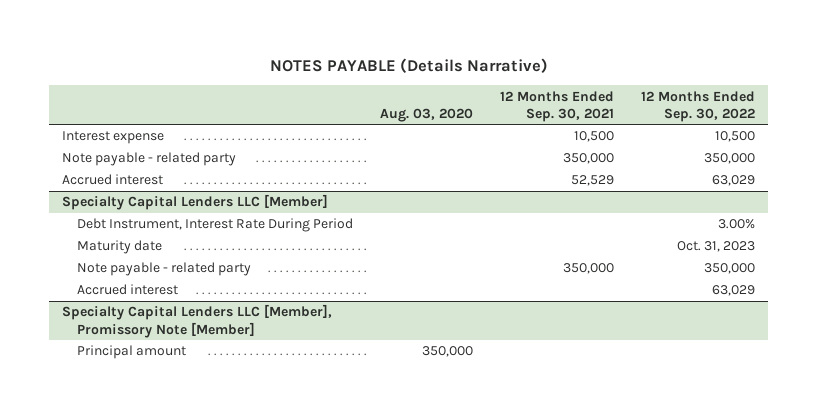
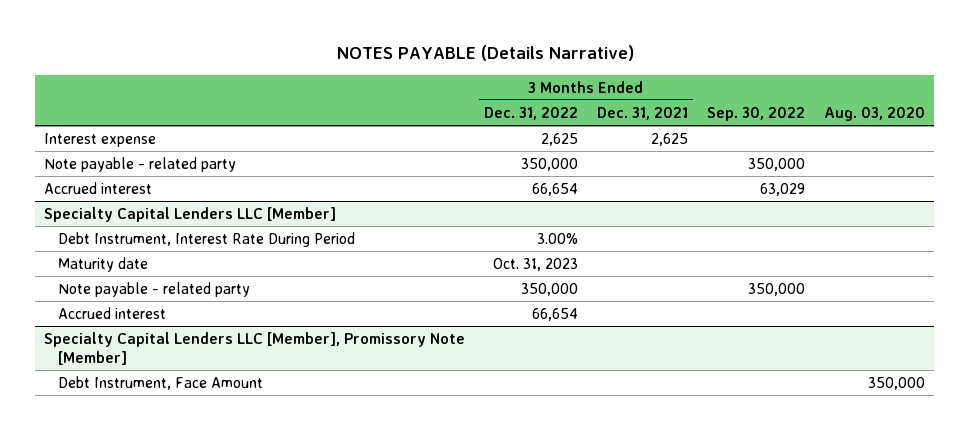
- | Aug. 03, 2020 | 12 Months Ended Sep. 30, 2021 | 12 Months Ended Sep. 30, 2022
+ | 3 Months Ended Dec. 31, 2022 | 3 Months Ended Dec. 31, 2021 | Sep. 30, 2022 | Aug. 03, 2020
@ Specialty Capital Lenders LLC [Member], Promissory Note [Member]
- Principal amount | 350,000 | |
+ Debt Instrument, Face Amount | | | | 350,000

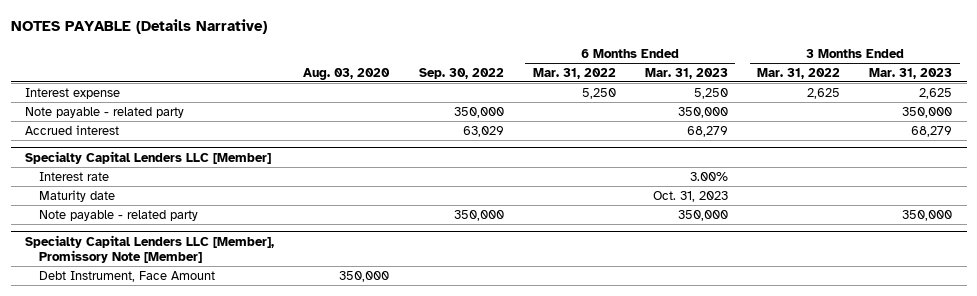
- | 3 Months Ended Dec. 31, 2022 | 3 Months Ended Dec. 31, 2021 | Sep. 30, 2022 | Aug. 03, 2020
+ | Aug. 03, 2020 | Sep. 30, 2022 | 6 Months Ended Mar. 31, 2022 | 6 Months Ended Mar. 31, 2023 | 3 Months Ended Mar. 31, 2022 | 3 Months Ended Mar. 31, 2023
@ Specialty Capital Lenders LLC [Member]
- Debt Instrument, Interest Rate During Period | 3.00% | | |
+ Interest rate | | | | 3.00% | |
- Accrued interest | 66,654 | | |

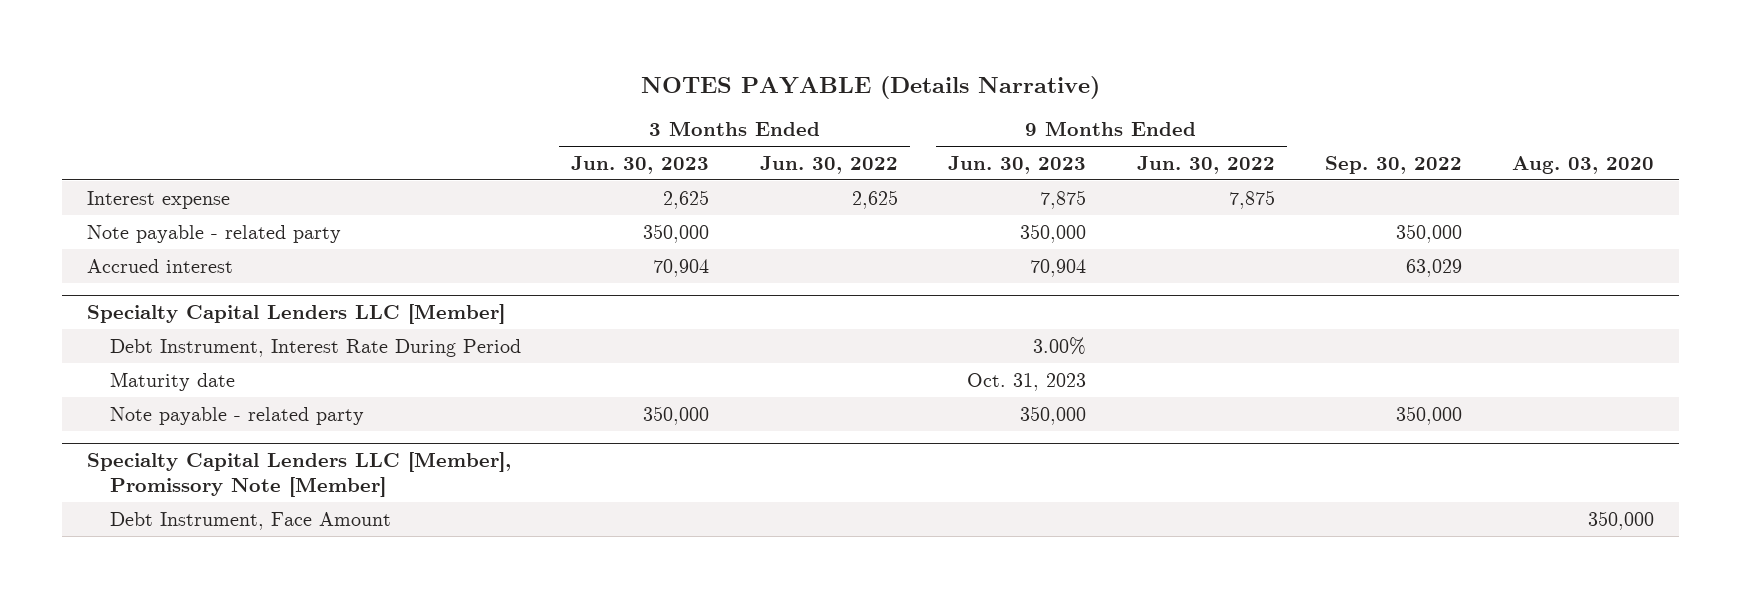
- | Aug. 03, 2020 | Sep. 30, 2022 | 6 Months Ended Mar. 31, 2022 | 6 Months Ended Mar. 31, 2023 | 3 Months Ended Mar. 31, 2022 | 3 Months Ended Mar. 31, 2023
+ | 3 Months Ended Jun. 30, 2023 | 3 Months Ended Jun. 30, 2022 | 9 Months Ended Jun. 30, 2023 | 9 Months Ended Jun. 30, 2022 | Sep. 30, 2022 | Aug. 03, 2020
@ Specialty Capital Lenders LLC [Member]
- Interest rate | | | | 3.00% | |
+ Debt Instrument, Interest Rate During Period | | | 3.00% | | |

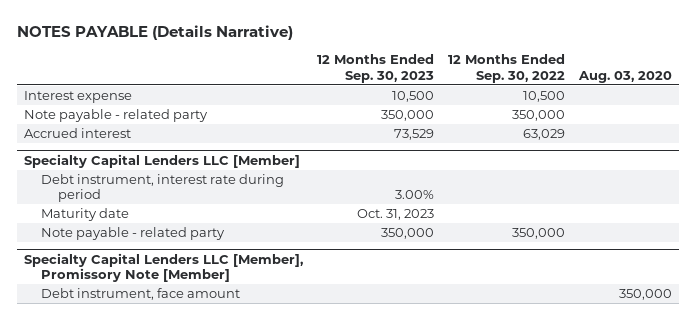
- | 3 Months Ended Jun. 30, 2023 | 3 Months Ended Jun. 30, 2022 | 9 Months Ended Jun. 30, 2023 | 9 Months Ended Jun. 30, 2022 | Sep. 30, 2022 | Aug. 03, 2020
+ | 12 Months Ended Sep. 30, 2023 | 12 Months Ended Sep. 30, 2022 | Aug. 03, 2020
@ Specialty Capital Lenders LLC [Member]
- Debt Instrument, Interest Rate During Period | | | 3.00% | | |
+ Debt instrument, interest rate during period | 3.00% | |
@ Specialty Capital Lenders LLC [Member], Promissory Note [Member]
- Debt Instrument, Face Amount | | | | | | 350,000
+ Debt instrument, face amount | | | 350,000

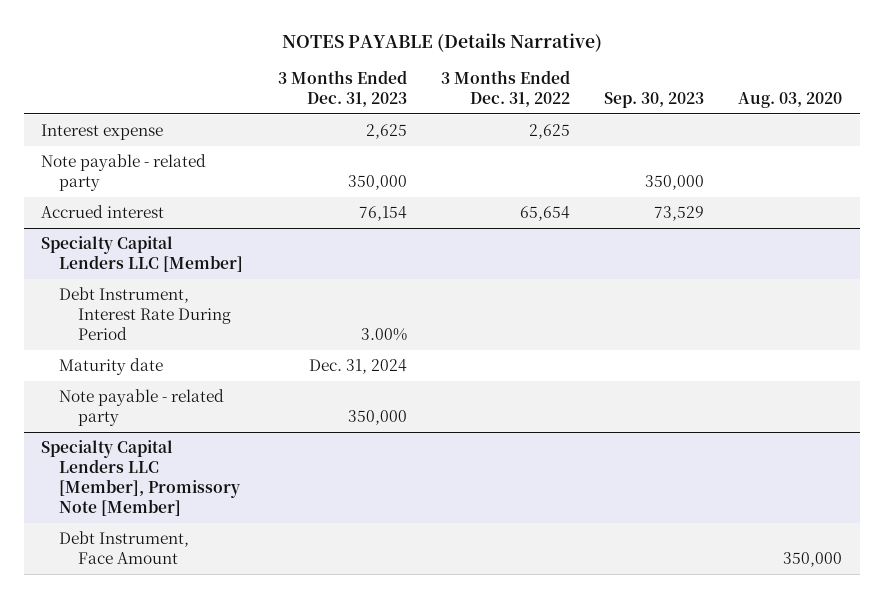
- | 12 Months Ended Sep. 30, 2023 | 12 Months Ended Sep. 30, 2022 | Aug. 03, 2020
+ | 3 Months Ended Dec. 31, 2023 | 3 Months Ended Dec. 31, 2022 | Sep. 30, 2023 | Aug. 03, 2020
@ Specialty Capital Lenders LLC [Member]
- Debt instrument, interest rate during period | 3.00% | |
+ Debt Instrument, Interest Rate During Period | 3.00% | | |
@ Specialty Capital Lenders LLC [Member], Promissory Note [Member]
- Debt instrument, face amount | | | 350,000
+ Debt Instrument, Face Amount | | | | 350,000

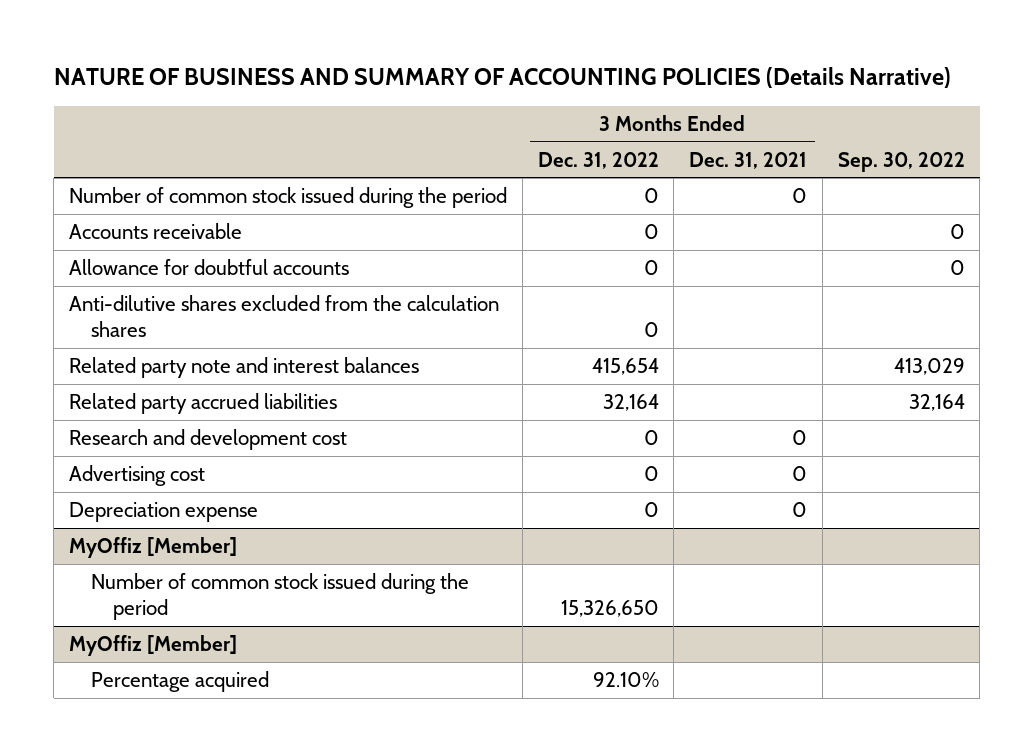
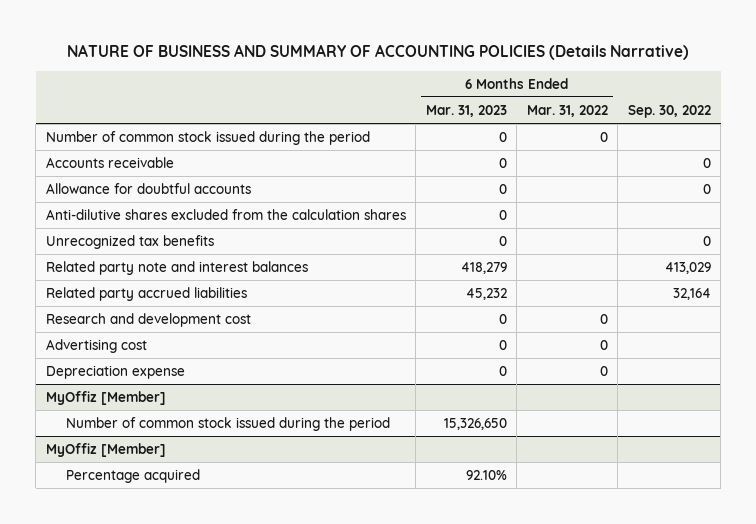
- | 3 Months Ended Dec. 31, 2022 | 3 Months Ended Dec. 31, 2021 | Sep. 30, 2022
+ | 6 Months Ended Mar. 31, 2023 | 6 Months Ended Mar. 31, 2022 | Sep. 30, 2022
+ Unrecognized tax benefits | 0 | | 0

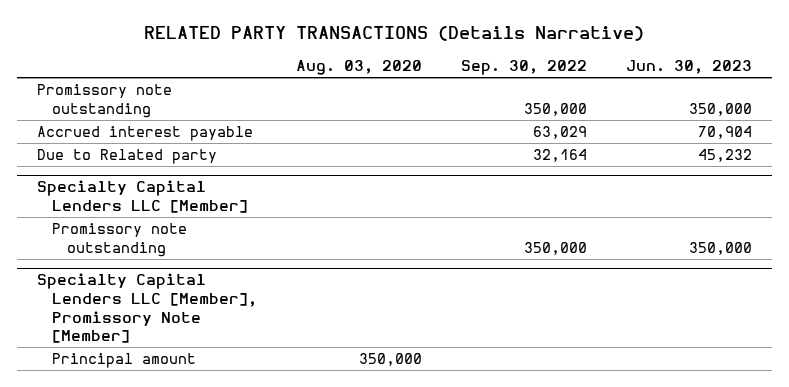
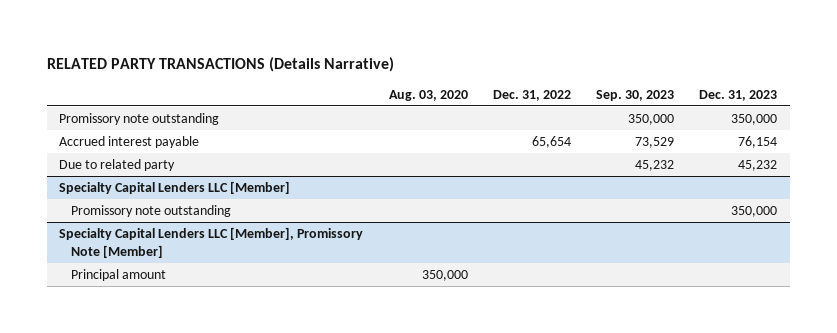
- | Aug. 03, 2020 | Sep. 30, 2022 | Jun. 30, 2023
+ | Aug. 03, 2020 | Dec. 31, 2022 | Sep. 30, 2023 | Dec. 31, 2023
- Due to Related party | | 32,164 | 45,232
+ Due to related party | | | 45,232 | 45,232

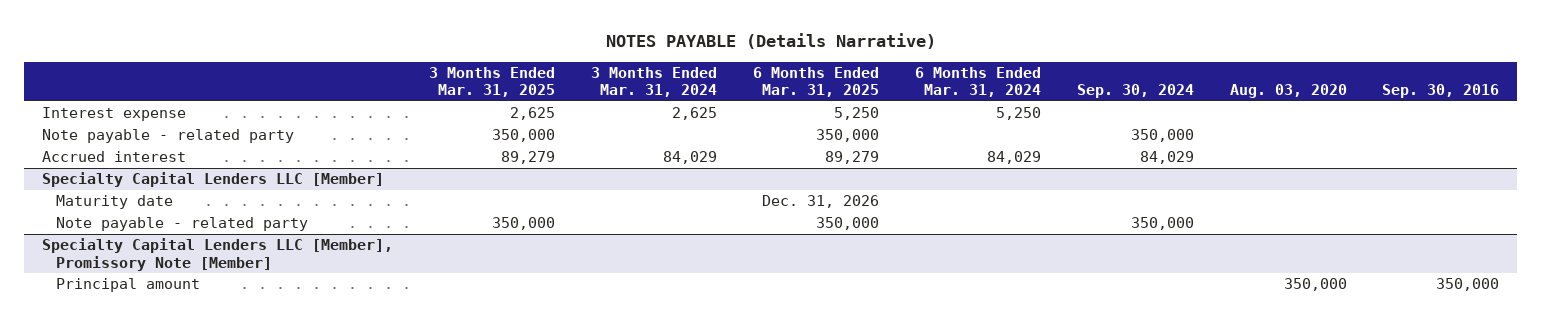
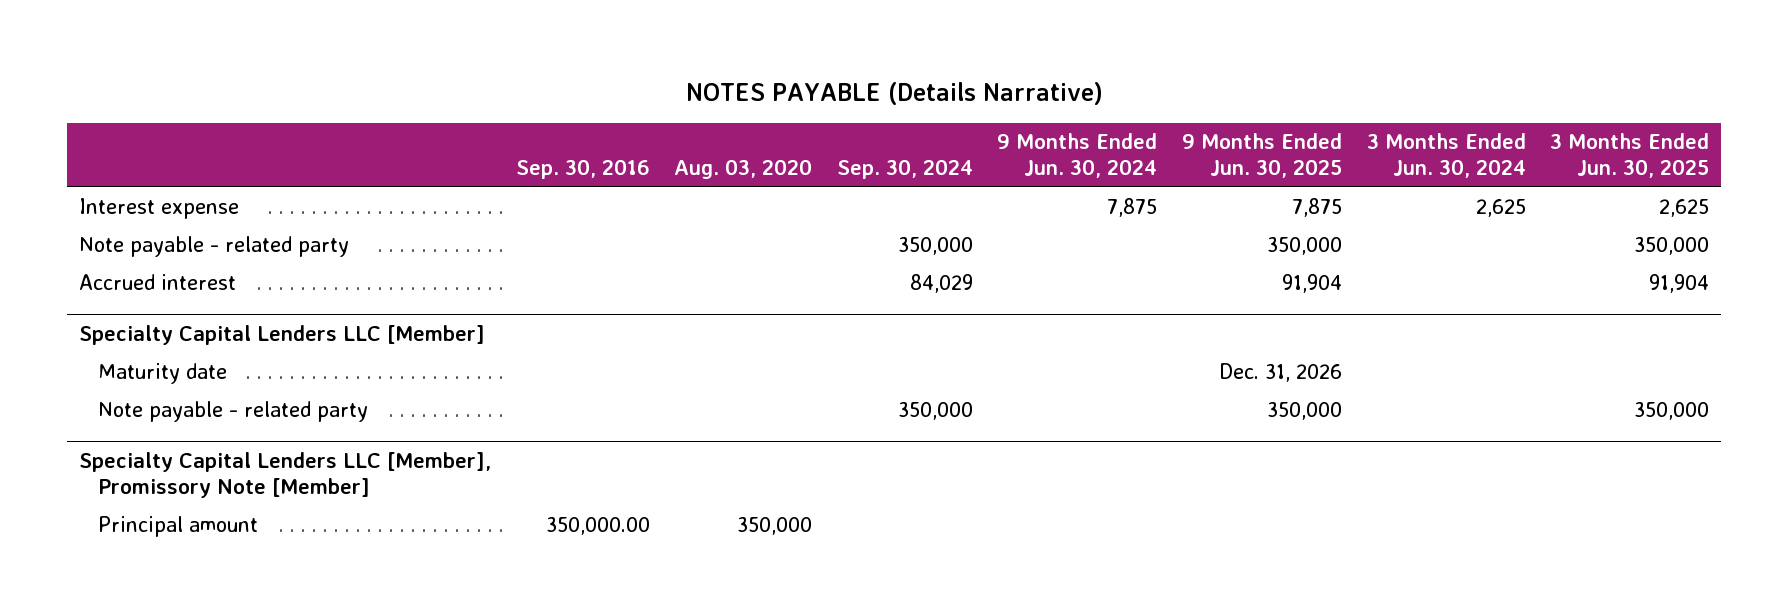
- | 3 Months Ended Mar. 31, 2025 | 3 Months Ended Mar. 31, 2024 | 6 Months Ended Mar. 31, 2025 | 6 Months Ended Mar. 31, 2024 | Sep. 30, 2024 | Aug. 03, 2020 | Sep. 30, 2016
+ | Sep. 30, 2016 | Aug. 03, 2020 | Sep. 30, 2024 | 9 Months Ended Jun. 30, 2024 | 9 Months Ended Jun. 30, 2025 | 3 Months Ended Jun. 30, 2024 | 3 Months Ended Jun. 30, 2025
@ Specialty Capital Lenders LLC [Member], Promissory Note [Member]
- Principal amount | | | | | | 350,000 | 350,000
+ Principal amount | 350,000.00 | 350,000 | | | | |

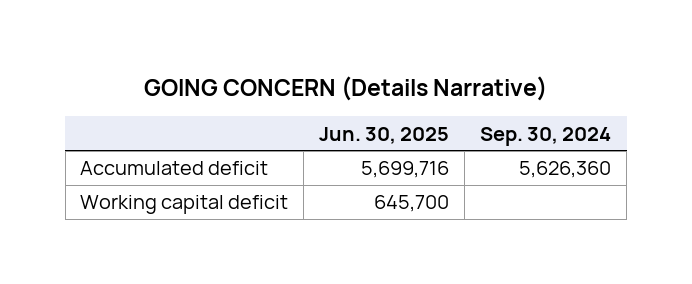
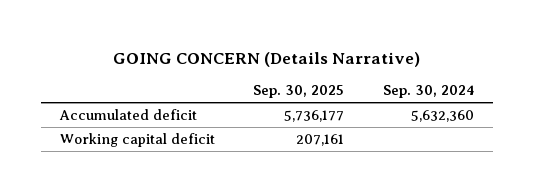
- | Jun. 30, 2025 | Sep. 30, 2024
+ | Sep. 30, 2025 | Sep. 30, 2024
- Accumulated deficit | 5,699,716 | 5,626,360
+ Accumulated deficit | 5,736,177 | 5,632,360

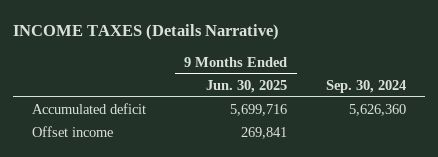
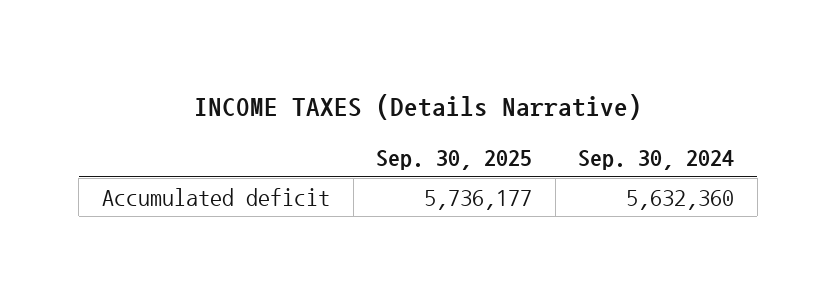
- | 9 Months Ended Jun. 30, 2025 | Sep. 30, 2024
+ | Sep. 30, 2025 | Sep. 30, 2024
- Accumulated deficit | 5,699,716 | 5,626,360
- Offset income | 269,841 |
+ Accumulated deficit | 5,736,177 | 5,632,360

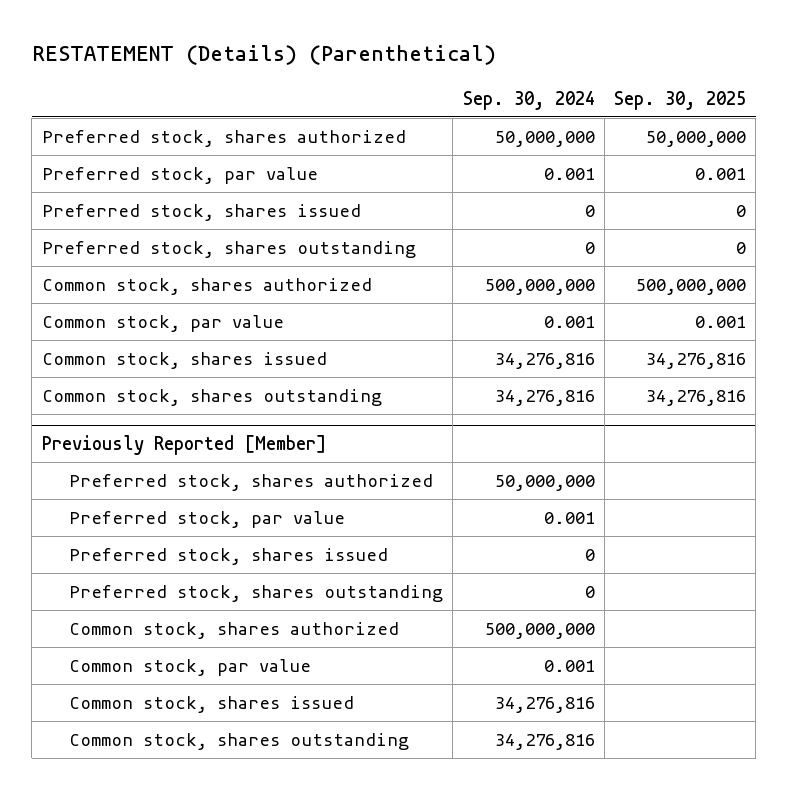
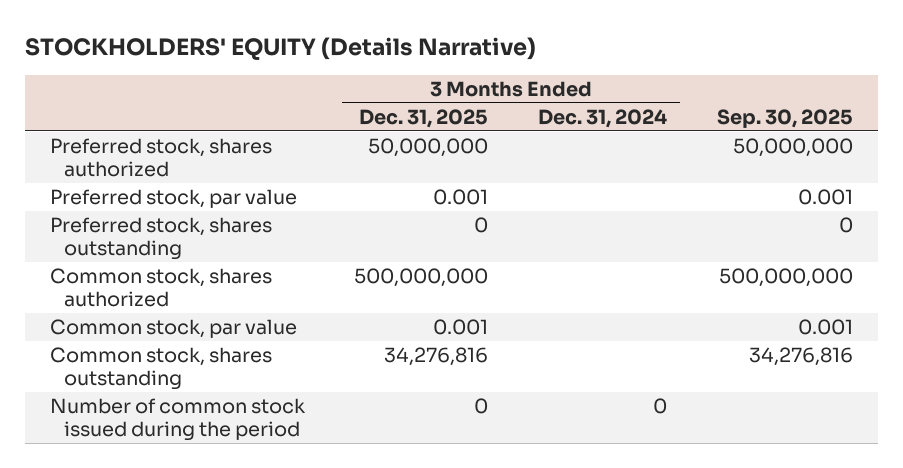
- RESTATEMENT (Details) (Parenthetical)
+ STOCKHOLDERS' EQUITY (Details Narrative)
- | Sep. 30, 2024 | Sep. 30, 2025
+ | 3 Months Ended Dec. 31, 2025 | 3 Months Ended Dec. 31, 2024 | Sep. 30, 2025
- Preferred stock, shares issued | 0 | 0
- Common stock, shares issued | 34,276,816 | 34,276,816
- Previously Reported [Member]
- Preferred stock, shares authorized | 50,000,000 |
- Preferred stock, par value | 0.001 |
- Preferred stock, shares issued | 0 |
- Preferred stock, shares outstanding | 0 |
- Common stock, shares authorized | 500,000,000 |
- Common stock, par value | 0.001 |
- Common stock, shares issued | 34,276,816 |
- Common stock, shares outstanding | 34,276,816 |
+ Number of common stock issued during the period | 0 | 0 |

